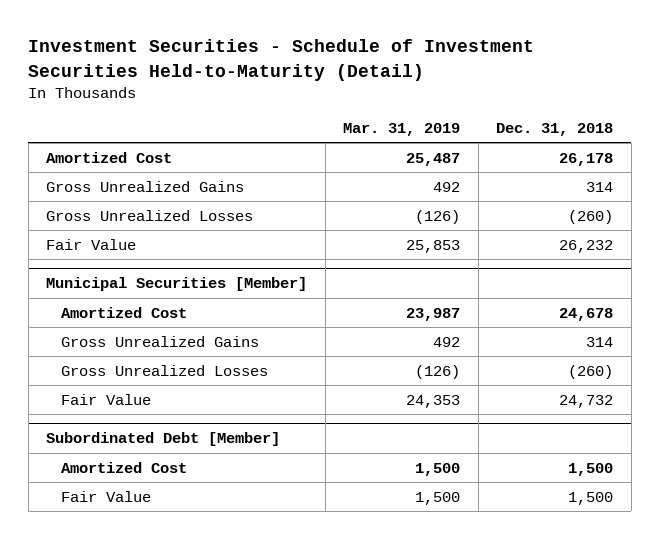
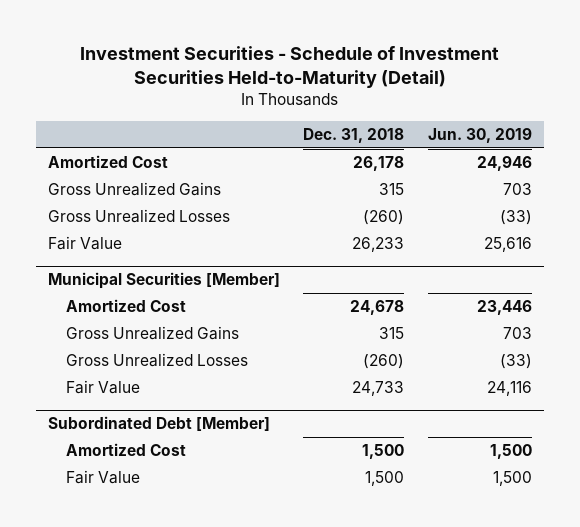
- | Mar. 31, 2019 | Dec. 31, 2018
+ | Dec. 31, 2018 | Jun. 30, 2019
- Gross Unrealized Gains | 492 | 314
+ Gross Unrealized Gains | 315 | 703
- Fair Value | 25,853 | 26,232
+ Fair Value | 26,233 | 25,616
@ Municipal Securities [Member]
- Gross Unrealized Gains | 492 | 314
+ Gross Unrealized Gains | 315 | 703
- Fair Value | 24,353 | 24,732
+ Fair Value | 24,733 | 24,116

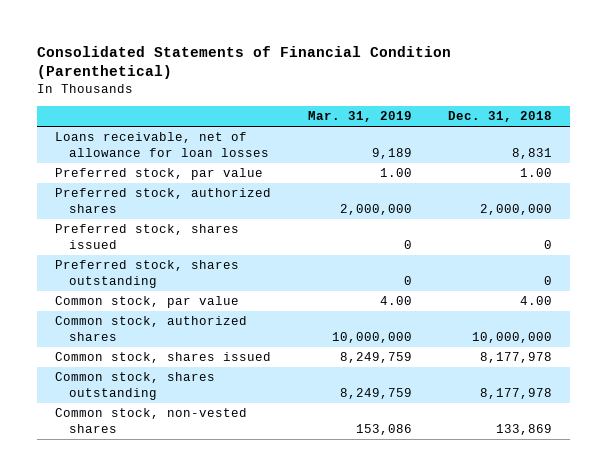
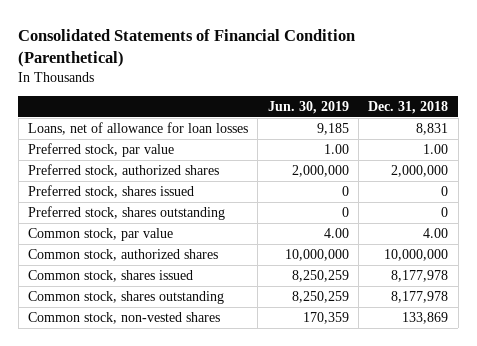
- | Mar. 31, 2019 | Dec. 31, 2018
+ | Jun. 30, 2019 | Dec. 31, 2018
- Loans receivable, net of allowance for loan losses | 9,189 | 8,831
+ Loans, net of allowance for loan losses | 9,185 | 8,831

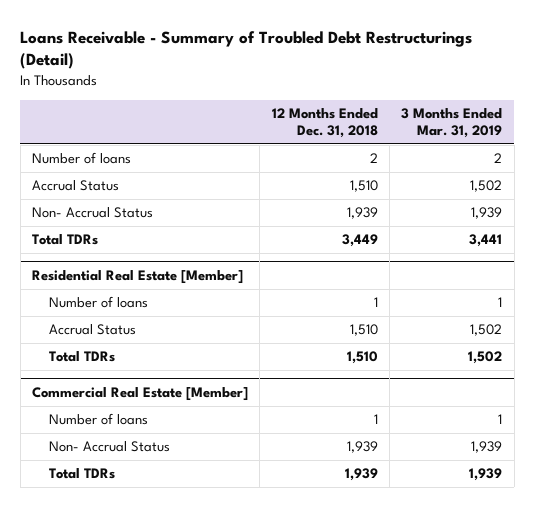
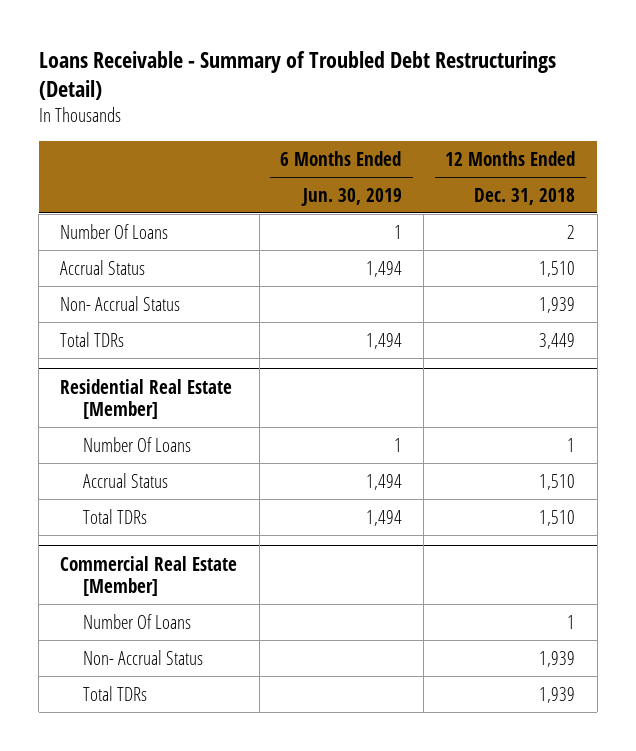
- | 12 Months Ended Dec. 31, 2018 | 3 Months Ended Mar. 31, 2019
+ | 6 Months Ended Jun. 30, 2019 | 12 Months Ended Dec. 31, 2018
- Number of loans | 2 | 2
+ Number Of Loans | 1 | 2
@ Residential Real Estate [Member]
- Number of loans | 1 | 1
+ Number Of Loans | 1 | 1
@ Commercial Real Estate [Member]
- Number of loans | 1 | 1
+ Number Of Loans | | 1

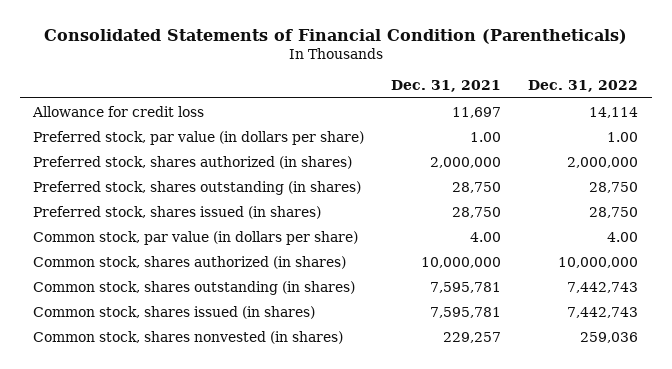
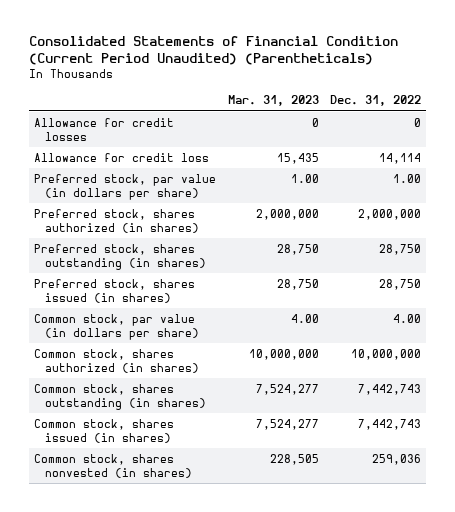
- Consolidated Statements of Financial Condition (Parentheticals)
+ Consolidated Statements of Financial Condition (Current Period Unaudited) (Parentheticals)
- | Dec. 31, 2021 | Dec. 31, 2022
+ | Mar. 31, 2023 | Dec. 31, 2022
+ Allowance for credit losses | 0 | 0

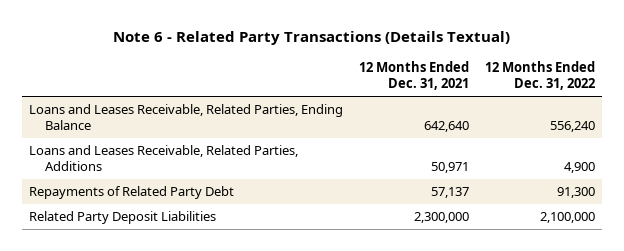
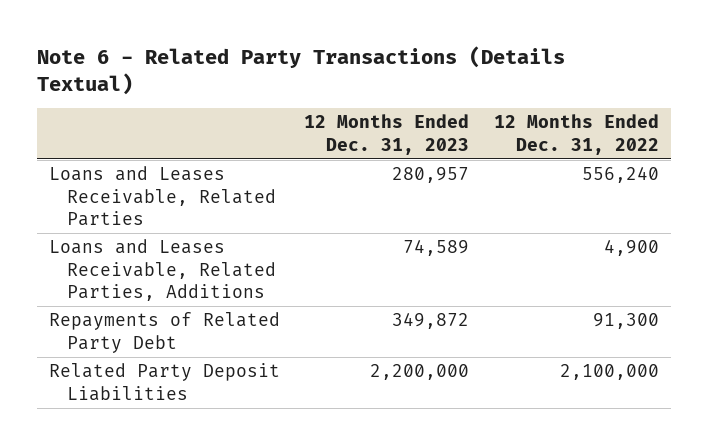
- | 12 Months Ended Dec. 31, 2021 | 12 Months Ended Dec. 31, 2022
+ | 12 Months Ended Dec. 31, 2023 | 12 Months Ended Dec. 31, 2022
- Loans and Leases Receivable, Related Parties, Ending Balance | 642,640 | 556,240
+ Loans and Leases Receivable, Related Parties | 280,957 | 556,240

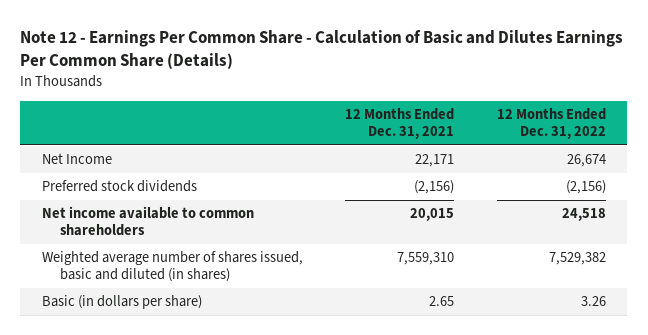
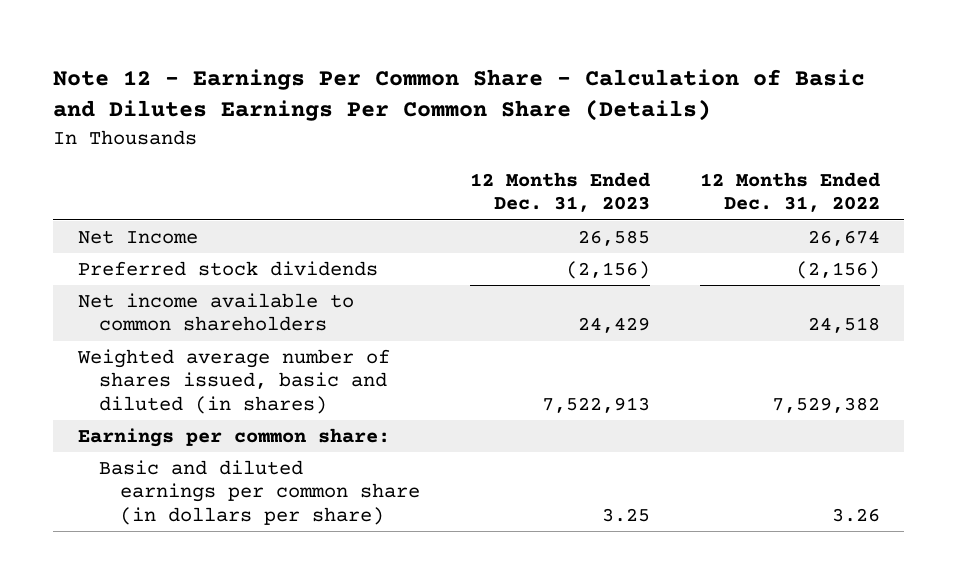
- | 12 Months Ended Dec. 31, 2021 | 12 Months Ended Dec. 31, 2022
+ | 12 Months Ended Dec. 31, 2023 | 12 Months Ended Dec. 31, 2022
- Basic (in dollars per share) | 2.65 | 3.26
+ Earnings per common share:
+ Basic and diluted earnings per common share (in dollars per share) | 3.25 | 3.26

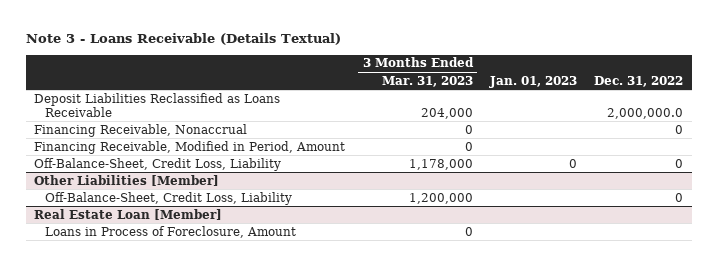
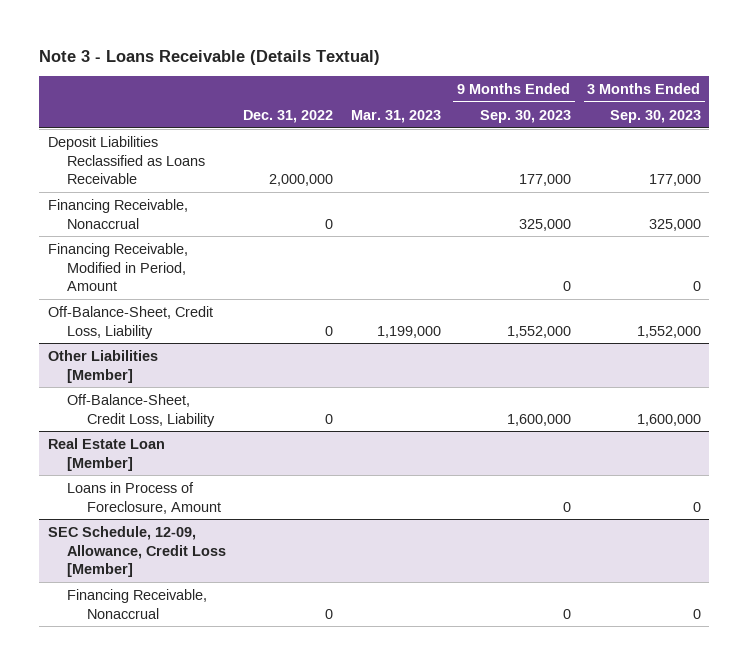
- | 3 Months Ended Mar. 31, 2023 | Jan. 01, 2023 | Dec. 31, 2022
+ | Dec. 31, 2022 | Mar. 31, 2023 | 9 Months Ended Sep. 30, 2023 | 3 Months Ended Sep. 30, 2023
- Deposit Liabilities Reclassified as Loans Receivable | 204,000 | | 2,000,000.0
+ Deposit Liabilities Reclassified as Loans Receivable | 2,000,000 | | 177,000 | 177,000
+ SEC Schedule, 12-09, Allowance, Credit Loss [Member]
+ Financing Receivable, Nonaccrual | 0 | | 0 | 0

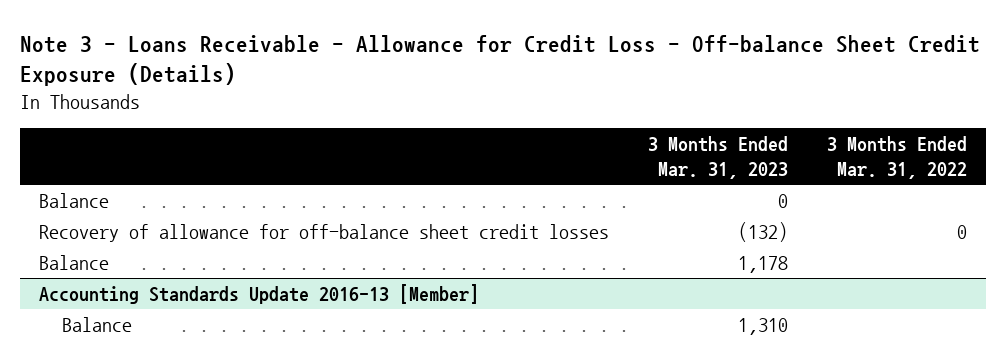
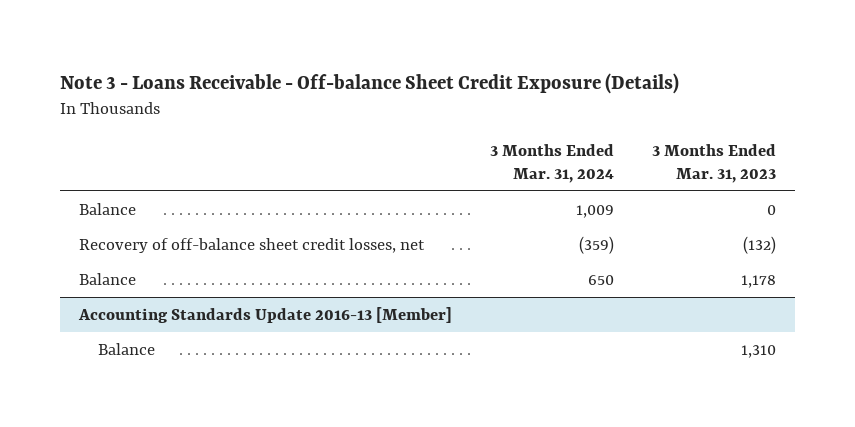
- Note 3 - Loans Receivable - Allowance for Credit Loss - Off-balance Sheet Credit Exposure (Details)
+ Note 3 - Loans Receivable - Off-balance Sheet Credit Exposure (Details)
- | 3 Months Ended Mar. 31, 2023 | 3 Months Ended Mar. 31, 2022
+ | 3 Months Ended Mar. 31, 2024 | 3 Months Ended Mar. 31, 2023
- Recovery of allowance for off-balance sheet credit losses | (132) | 0
+ Recovery of off-balance sheet credit losses, net | (359) | (132)

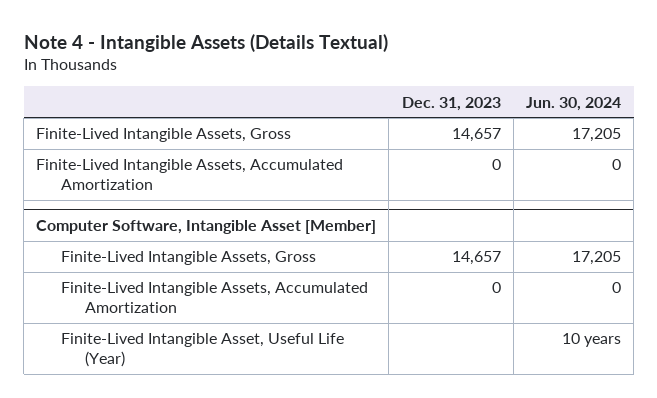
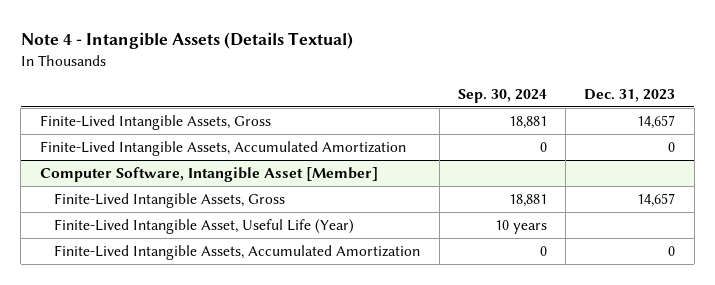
- | Dec. 31, 2023 | Jun. 30, 2024
+ | Sep. 30, 2024 | Dec. 31, 2023
@ Computer Software, Intangible Asset [Member]
moved down: Finite-Lived Intangible Assets, Accumulated Amortization | 0 | 0

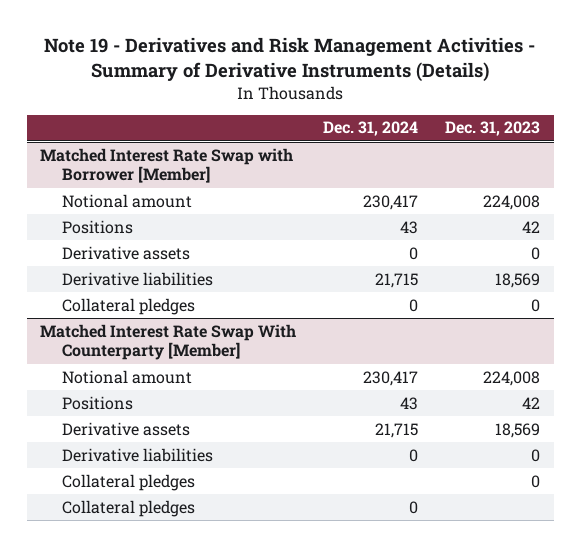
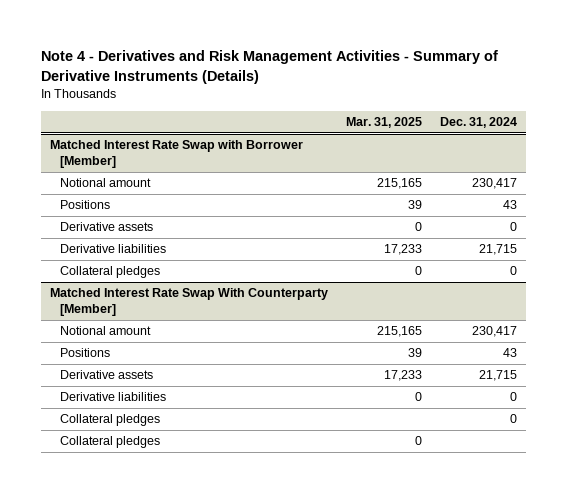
- Note 19 - Derivatives and Risk Management Activities - Summary of Derivative Instruments (Details)
+ Note 4 - Derivatives and Risk Management Activities - Summary of Derivative Instruments (Details)
- | Dec. 31, 2024 | Dec. 31, 2023
+ | Mar. 31, 2025 | Dec. 31, 2024
@ Matched Interest Rate Swap With Counterparty [Member]
moved down: Collateral pledges | 0 |

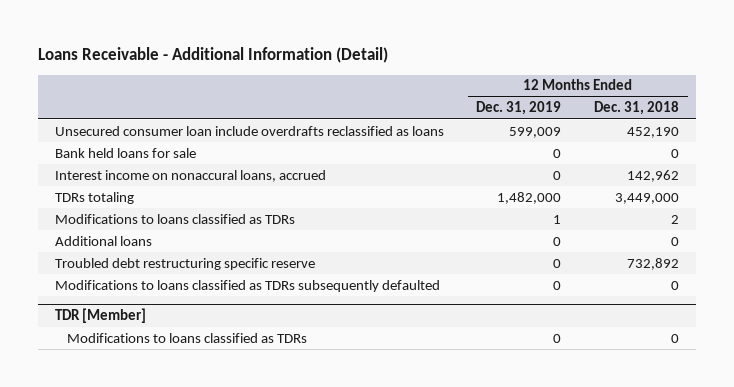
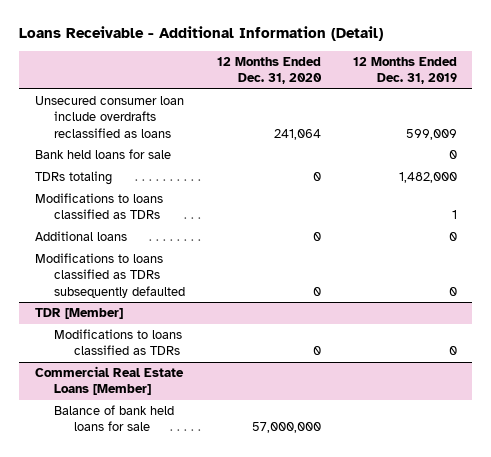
- | 12 Months Ended Dec. 31, 2019 | 12 Months Ended Dec. 31, 2018
+ | 12 Months Ended Dec. 31, 2020 | 12 Months Ended Dec. 31, 2019
- Interest income on nonaccural loans, accrued | 0 | 142,962
- Troubled debt restructuring specific reserve | 0 | 732,892
+ Commercial Real Estate Loans [Member]
+ Balance of bank held loans for sale | 57,000,000 |

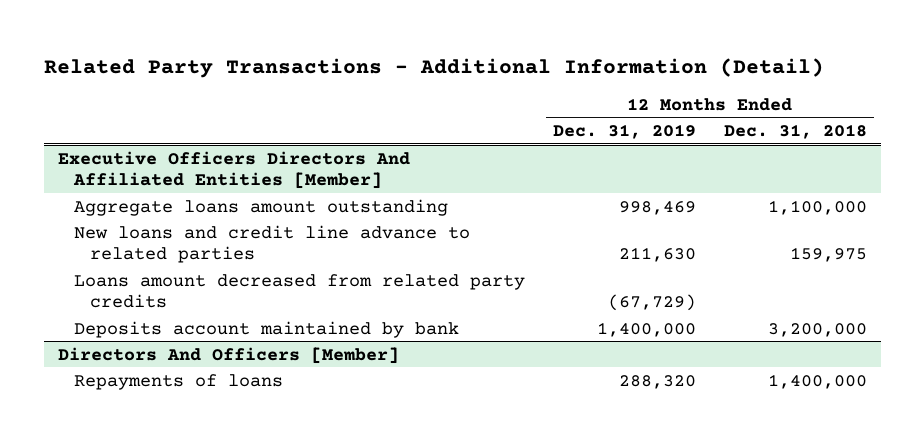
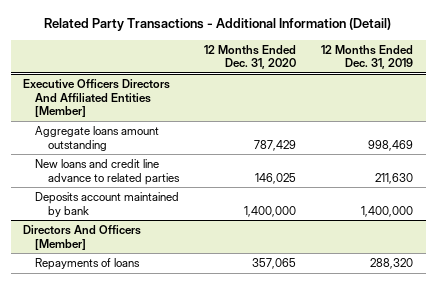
- | 12 Months Ended Dec. 31, 2019 | 12 Months Ended Dec. 31, 2018
+ | 12 Months Ended Dec. 31, 2020 | 12 Months Ended Dec. 31, 2019
@ Executive Officers Directors And Affiliated Entities [Member]
- Loans amount decreased from related party credits | (67,729) |

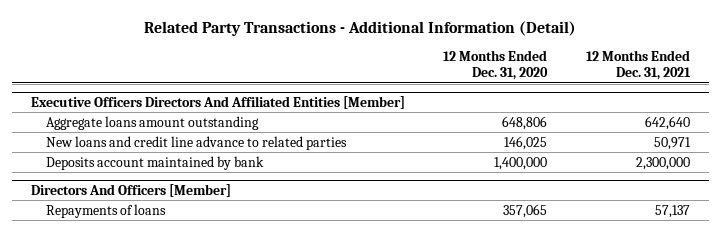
- | 12 Months Ended Dec. 31, 2020 | 12 Months Ended Dec. 31, 2019
+ | 12 Months Ended Dec. 31, 2020 | 12 Months Ended Dec. 31, 2021
@ Executive Officers Directors And Affiliated Entities [Member]
- Aggregate loans amount outstanding | 787,429 | 998,469
+ Aggregate loans amount outstanding | 648,806 | 642,640

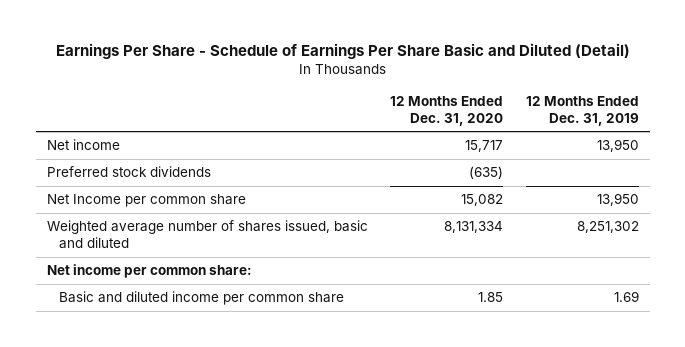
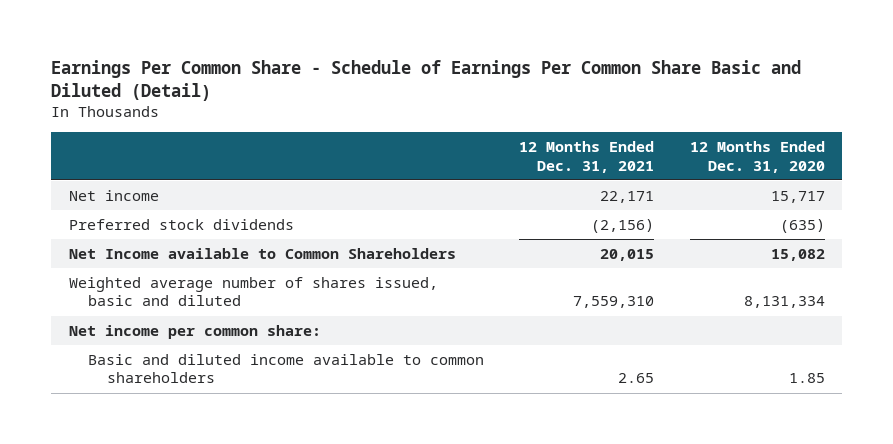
- Earnings Per Share - Schedule of Earnings Per Share Basic and Diluted (Detail)
+ Earnings Per Common Share - Schedule of Earnings Per Common Share Basic and Diluted (Detail)
- | 12 Months Ended Dec. 31, 2020 | 12 Months Ended Dec. 31, 2019
+ | 12 Months Ended Dec. 31, 2021 | 12 Months Ended Dec. 31, 2020
- Net Income per common share | 15,082 | 13,950
+ Net Income available to Common Shareholders | 20,015 | 15,082
- Basic and diluted income per common share | 1.85 | 1.69
+ Basic and diluted income available to common shareholders | 2.65 | 1.85

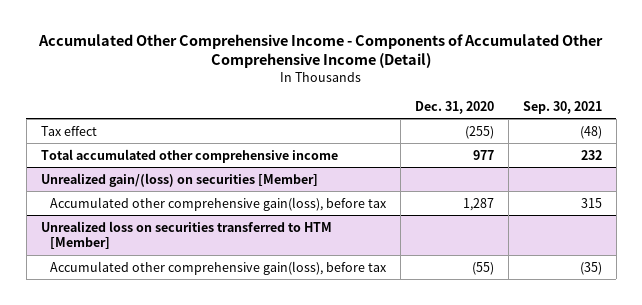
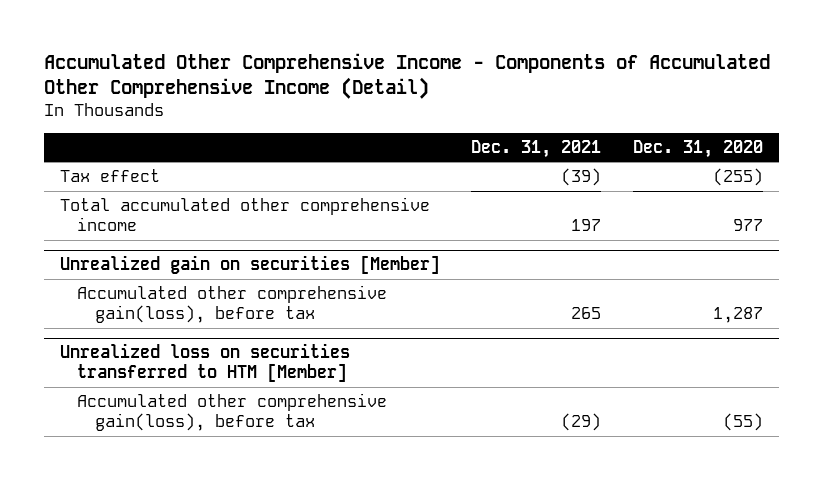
- | Dec. 31, 2020 | Sep. 30, 2021
+ | Dec. 31, 2021 | Dec. 31, 2020
- Unrealized gain/(loss) on securities [Member]
+ Unrealized gain on securities [Member]

